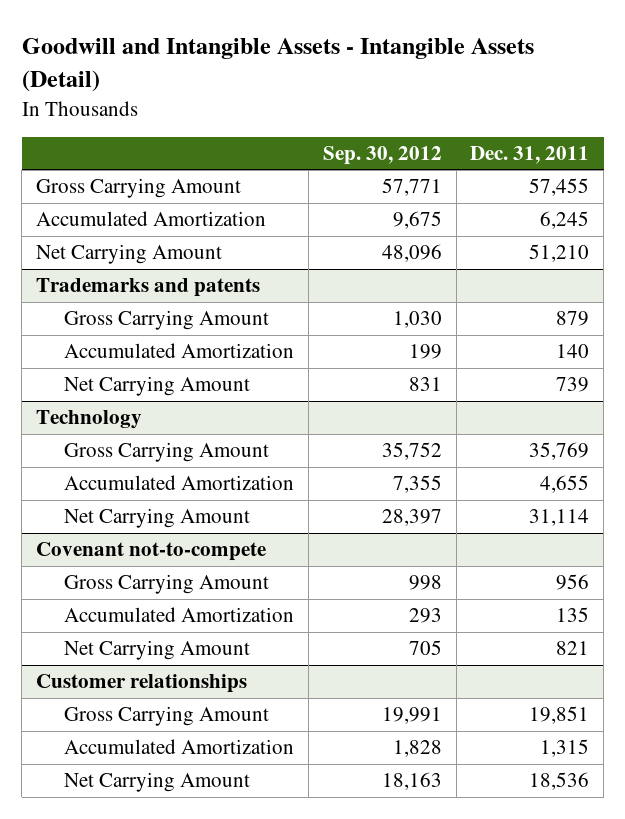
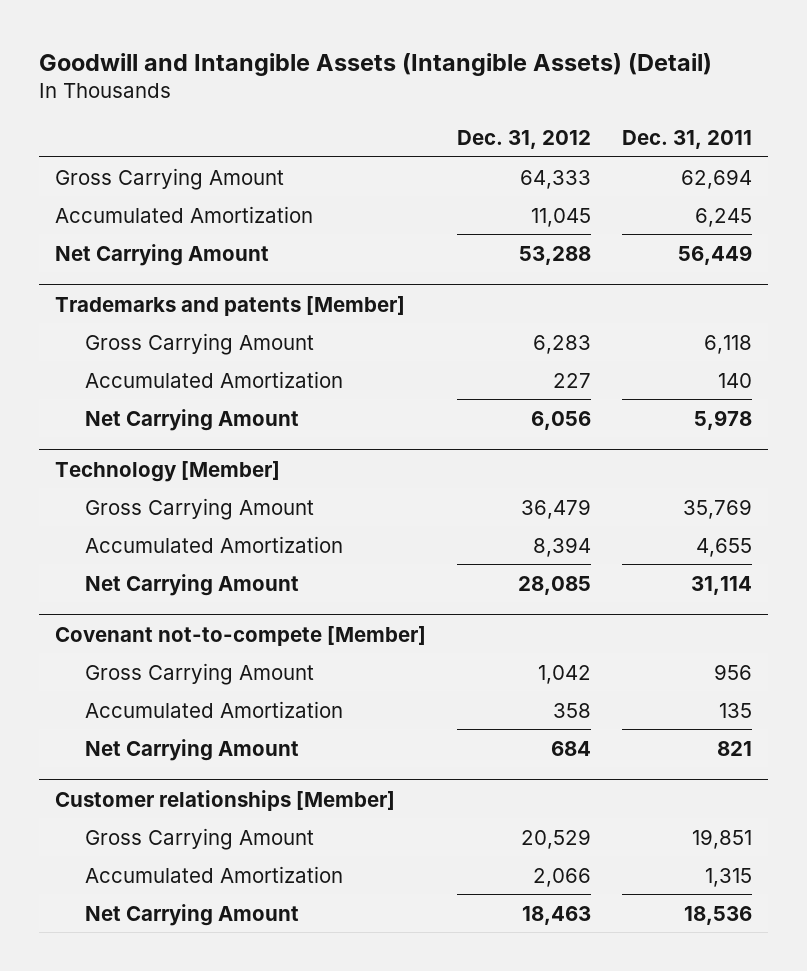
- Goodwill and Intangible Assets - Intangible Assets (Detail)
+ Goodwill and Intangible Assets (Intangible Assets) (Detail)
- | Sep. 30, 2012 | Dec. 31, 2011
+ | Dec. 31, 2012 | Dec. 31, 2011
- Gross Carrying Amount | 57,771 | 57,455
+ Gross Carrying Amount | 64,333 | 62,694
- Net Carrying Amount | 48,096 | 51,210
- Trademarks and patents
- Gross Carrying Amount | 1,030 | 879
+ Net Carrying Amount | 53,288 | 56,449
+ Trademarks and patents [Member]
+ Gross Carrying Amount | 6,283 | 6,118
- Net Carrying Amount | 831 | 739
- Technology
+ Net Carrying Amount | 6,056 | 5,978
+ Technology [Member]
- Covenant not-to-compete
+ Covenant not-to-compete [Member]
- Customer relationships
+ Customer relationships [Member]

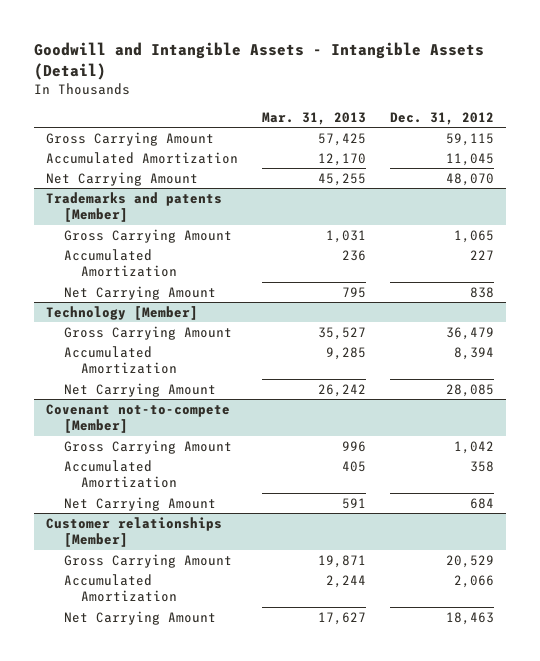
- Goodwill and Intangible Assets (Intangible Assets) (Detail)
+ Goodwill and Intangible Assets - Intangible Assets (Detail)
- | Dec. 31, 2012 | Dec. 31, 2011
+ | Mar. 31, 2013 | Dec. 31, 2012
- Gross Carrying Amount | 64,333 | 62,694
+ Gross Carrying Amount | 57,425 | 59,115
- Net Carrying Amount | 53,288 | 56,449
+ Net Carrying Amount | 45,255 | 48,070
@ Trademarks and patents [Member]
- Gross Carrying Amount | 6,283 | 6,118
+ Gross Carrying Amount | 1,031 | 1,065
- Net Carrying Amount | 6,056 | 5,978
+ Net Carrying Amount | 795 | 838

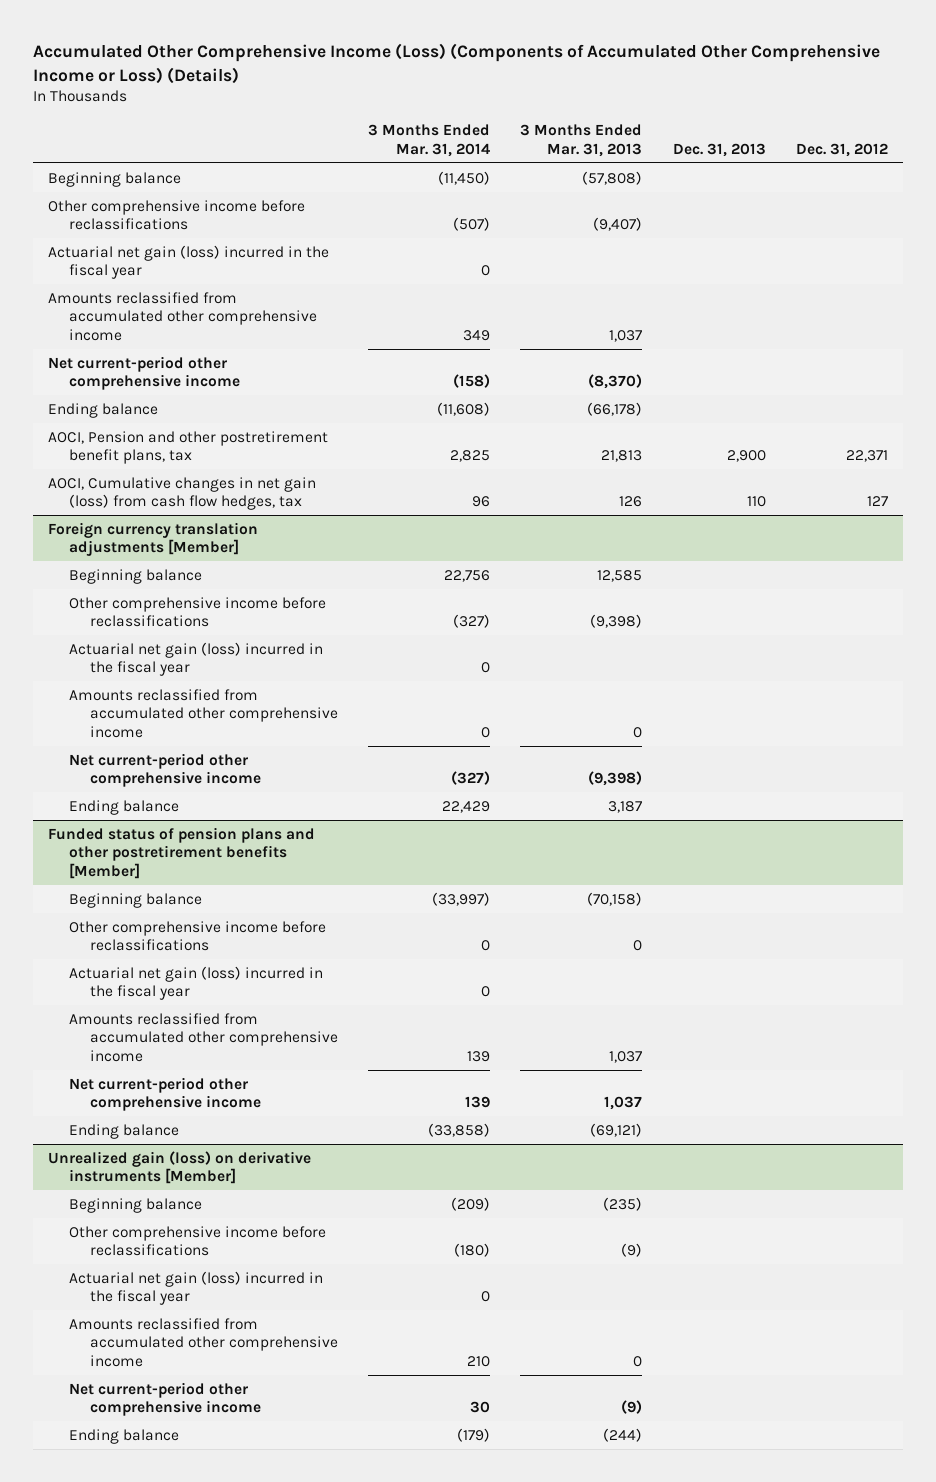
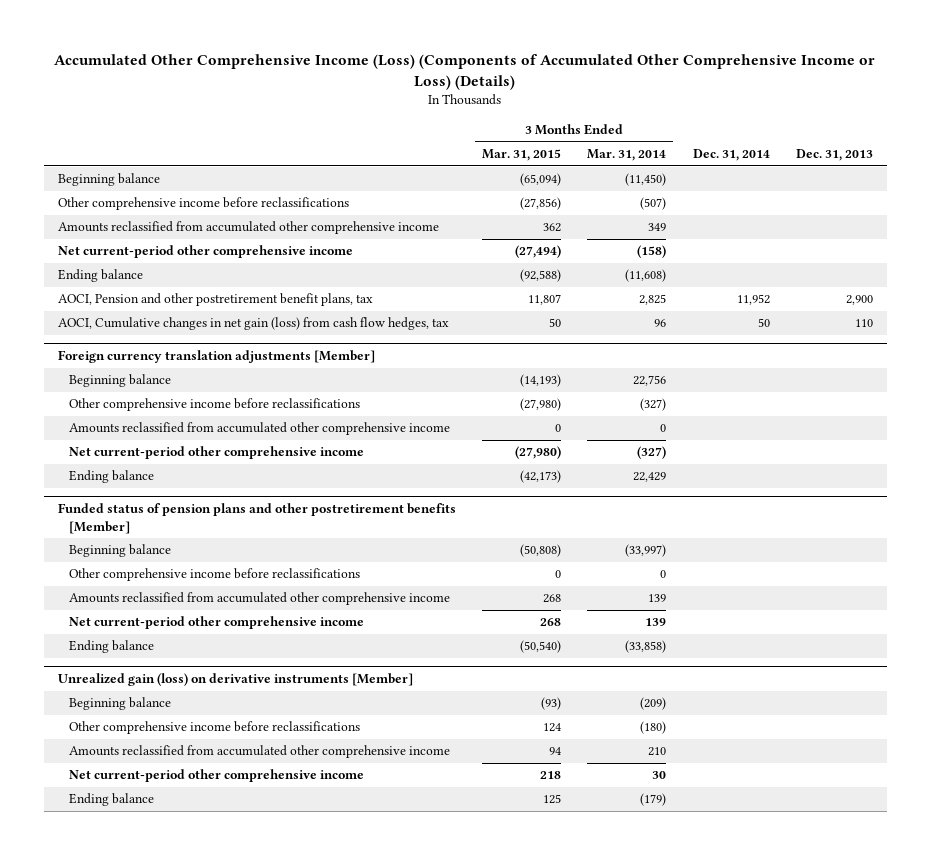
- | 3 Months Ended Mar. 31, 2014 | 3 Months Ended Mar. 31, 2013 | Dec. 31, 2013 | Dec. 31, 2012
+ | 3 Months Ended Mar. 31, 2015 | 3 Months Ended Mar. 31, 2014 | Dec. 31, 2014 | Dec. 31, 2013
- Actuarial net gain (loss) incurred in the fiscal year | 0 | | |
@ Foreign currency translation adjustments [Member]
- Actuarial net gain (loss) incurred in the fiscal year | 0 | | |
@ Funded status of pension plans and other postretirement benefits [Member]
- Actuarial net gain (loss) incurred in the fiscal year | 0 | | |
@ Unrealized gain (loss) on derivative instruments [Member]
- Actuarial net gain (loss) incurred in the fiscal year | 0 | | |

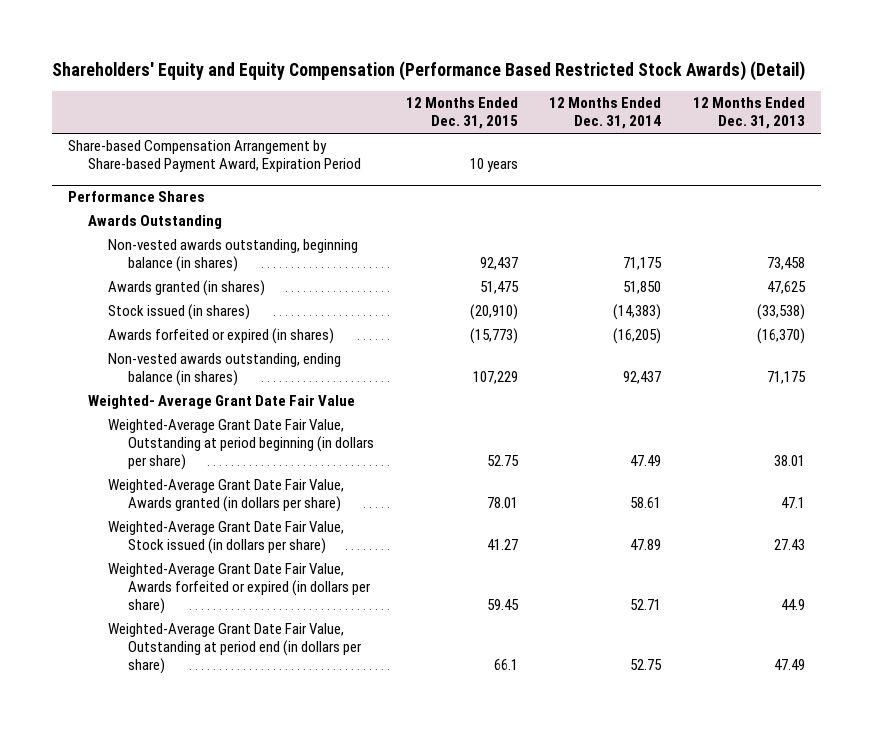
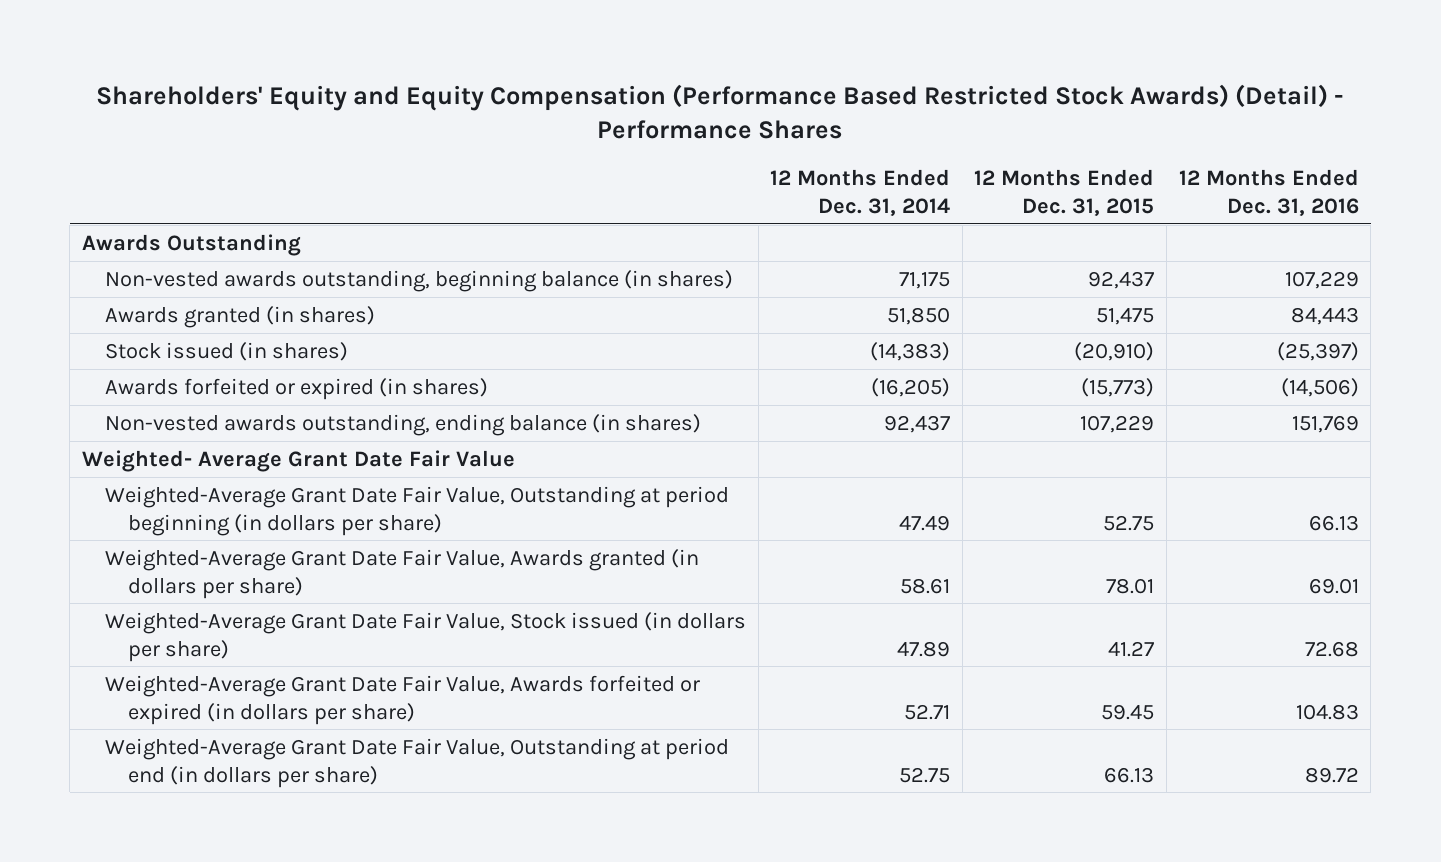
- Shareholders' Equity and Equity Compensation (Performance Based Restricted Stock Awards) (Detail)
+ Shareholders' Equity and Equity Compensation (Performance Based Restricted Stock Awards) (Detail) - Performance Shares
- | 12 Months Ended Dec. 31, 2015 | 12 Months Ended Dec. 31, 2014 | 12 Months Ended Dec. 31, 2013
+ | 12 Months Ended Dec. 31, 2014 | 12 Months Ended Dec. 31, 2015 | 12 Months Ended Dec. 31, 2016
- Share-based Compensation Arrangement by Share-based Payment Award, Expiration Period | 10 years | |
- Performance Shares
- Weighted-Average Grant Date Fair Value, Outstanding at period end (in dollars per share) | 66.1 | 52.75 | 47.49
+ Weighted-Average Grant Date Fair Value, Outstanding at period end (in dollars per share) | 52.75 | 66.13 | 89.72

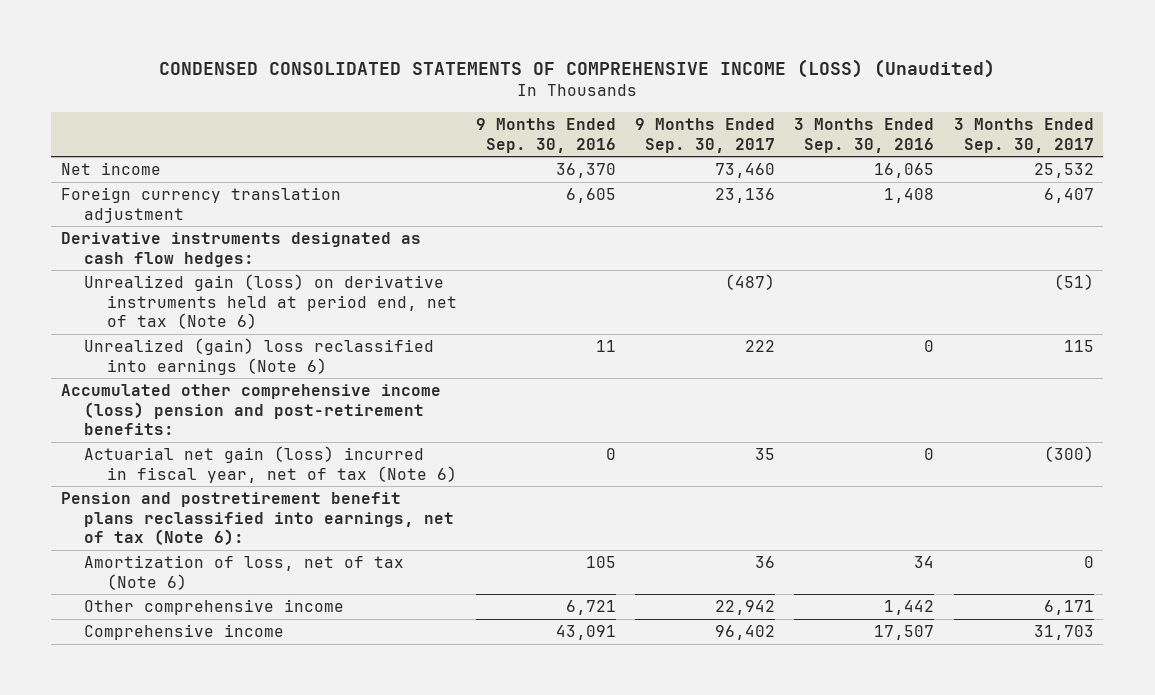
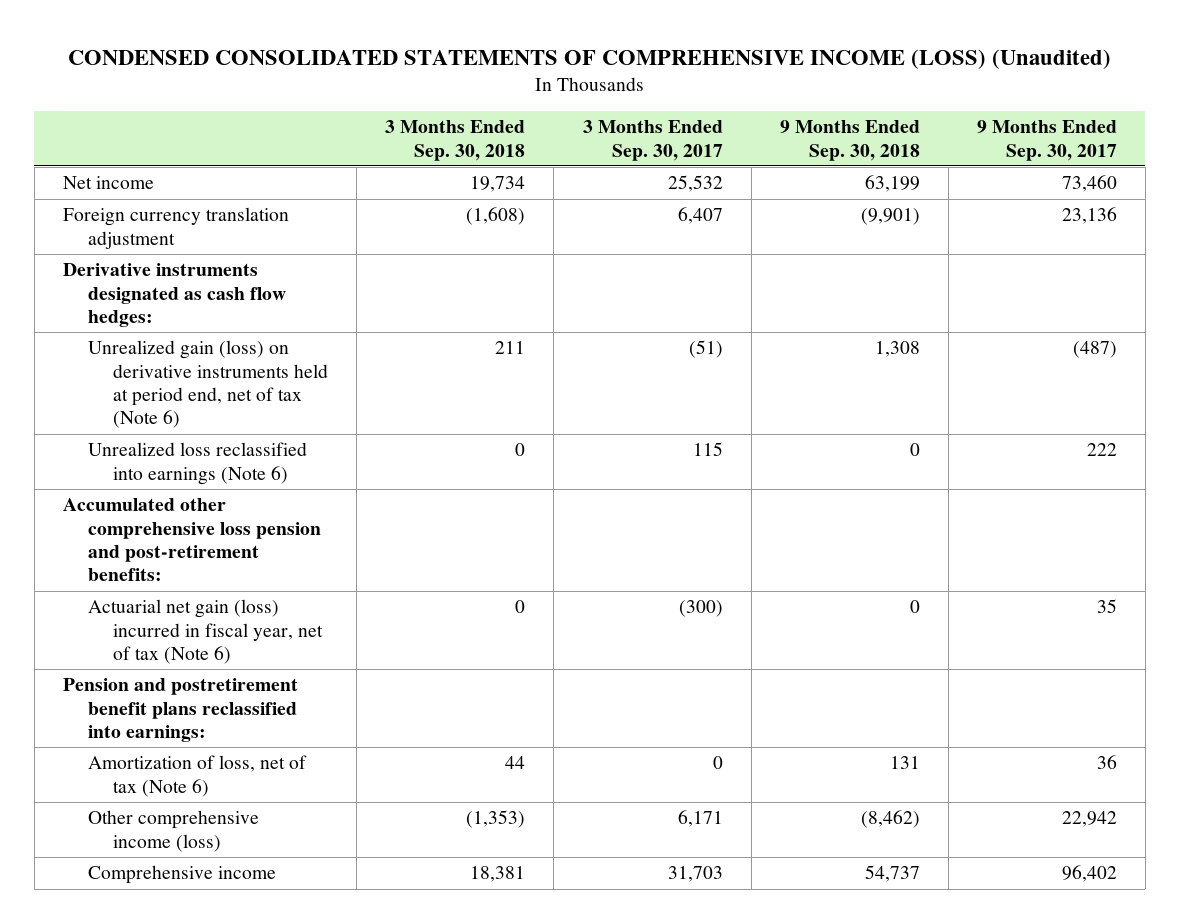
- | 9 Months Ended Sep. 30, 2016 | 9 Months Ended Sep. 30, 2017 | 3 Months Ended Sep. 30, 2016 | 3 Months Ended Sep. 30, 2017
+ | 3 Months Ended Sep. 30, 2018 | 3 Months Ended Sep. 30, 2017 | 9 Months Ended Sep. 30, 2018 | 9 Months Ended Sep. 30, 2017
- Unrealized (gain) loss reclassified into earnings (Note 6) | 11 | 222 | 0 | 115
- Accumulated other comprehensive income (loss) pension and post-retirement benefits:
+ Unrealized loss reclassified into earnings (Note 6) | 0 | 115 | 0 | 222
+ Accumulated other comprehensive loss pension and post-retirement benefits:
- Pension and postretirement benefit plans reclassified into earnings, net of tax (Note 6):
+ Pension and postretirement benefit plans reclassified into earnings:
- Other comprehensive income | 6,721 | 22,942 | 1,442 | 6,171
+ Other comprehensive income (loss) | (1,353) | 6,171 | (8,462) | 22,942

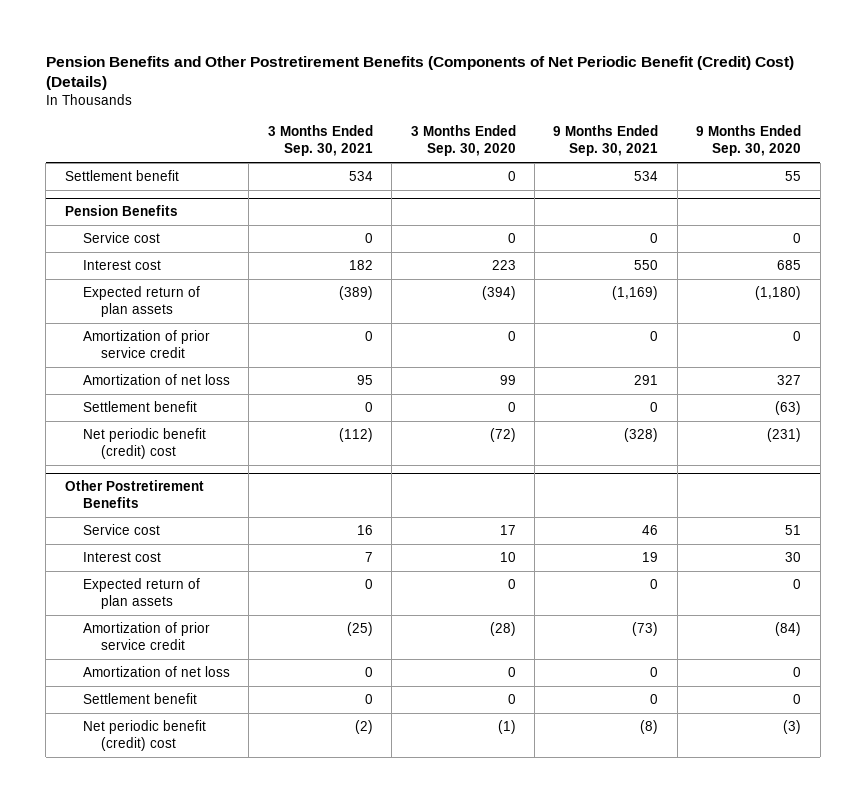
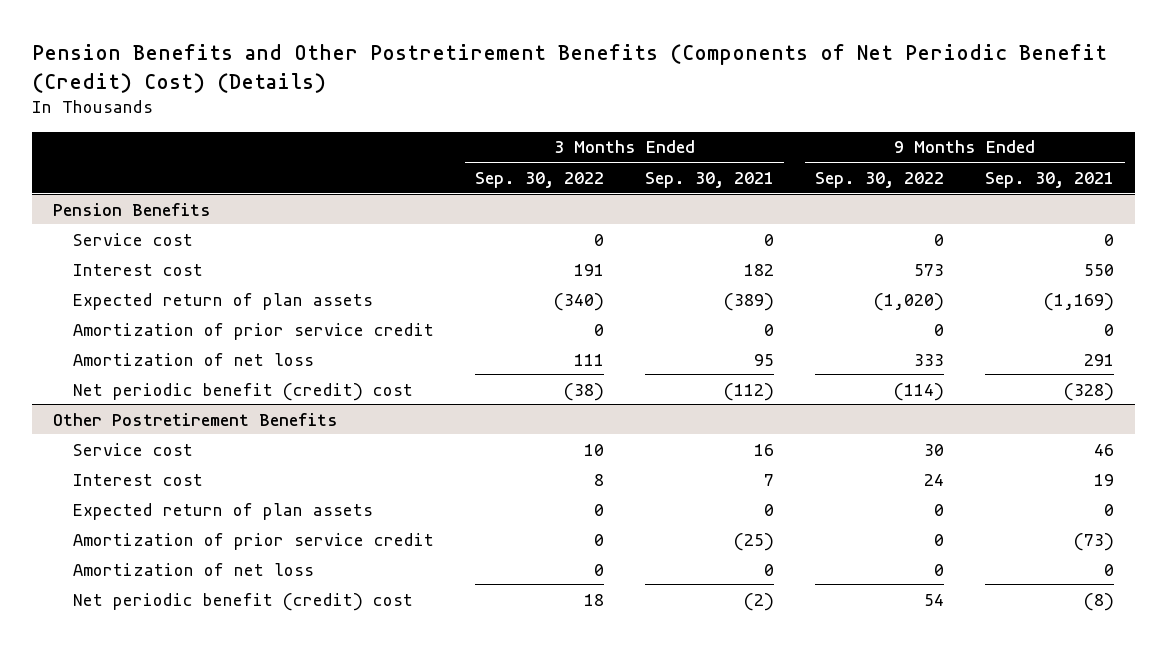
- | 3 Months Ended Sep. 30, 2021 | 3 Months Ended Sep. 30, 2020 | 9 Months Ended Sep. 30, 2021 | 9 Months Ended Sep. 30, 2020
+ | 3 Months Ended Sep. 30, 2022 | 3 Months Ended Sep. 30, 2021 | 9 Months Ended Sep. 30, 2022 | 9 Months Ended Sep. 30, 2021
- Settlement benefit | 534 | 0 | 534 | 55
@ Pension Benefits
- Settlement benefit | 0 | 0 | 0 | (63)
@ Other Postretirement Benefits
- Settlement benefit | 0 | 0 | 0 | 0

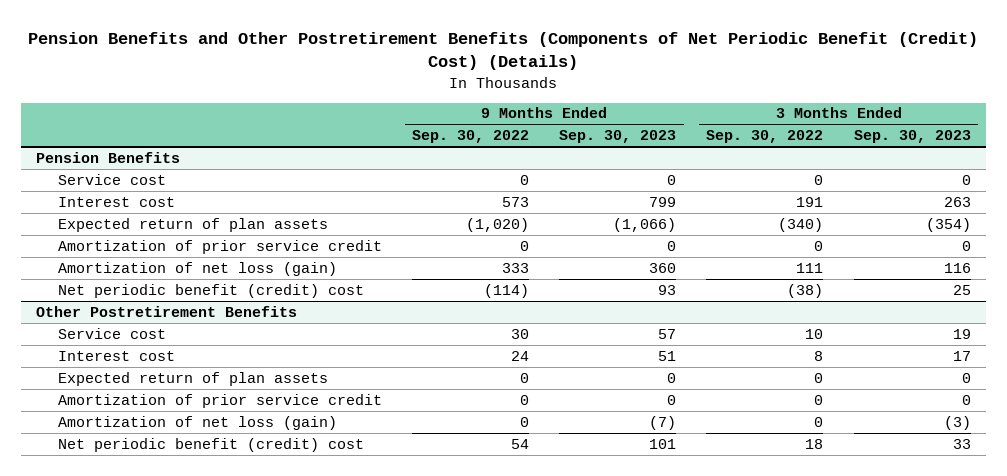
- | 3 Months Ended Sep. 30, 2022 | 3 Months Ended Sep. 30, 2021 | 9 Months Ended Sep. 30, 2022 | 9 Months Ended Sep. 30, 2021
+ | 9 Months Ended Sep. 30, 2022 | 9 Months Ended Sep. 30, 2023 | 3 Months Ended Sep. 30, 2022 | 3 Months Ended Sep. 30, 2023
@ Pension Benefits
- Amortization of net loss | 111 | 95 | 333 | 291
+ Amortization of net loss (gain) | 333 | 360 | 111 | 116
@ Other Postretirement Benefits
- Amortization of net loss | 0 | 0 | 0 | 0
+ Amortization of net loss (gain) | 0 | (7) | 0 | (3)

